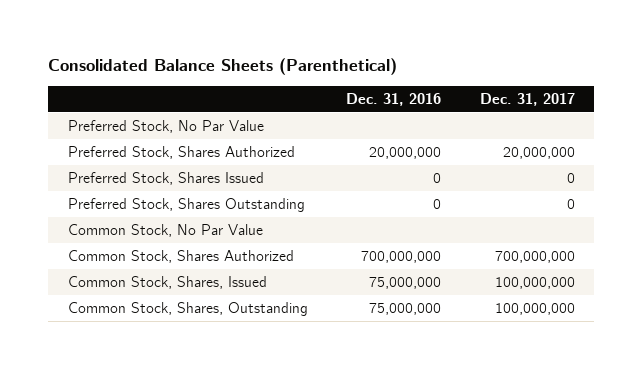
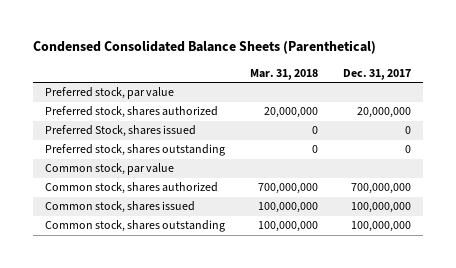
- Consolidated Balance Sheets (Parenthetical)
+ Condensed Consolidated Balance Sheets (Parenthetical)
- | Dec. 31, 2016 | Dec. 31, 2017
+ | Mar. 31, 2018 | Dec. 31, 2017
- Preferred Stock, No Par Value
- Preferred Stock, Shares Authorized | 20,000,000 | 20,000,000
- Preferred Stock, Shares Issued | 0 | 0
- Preferred Stock, Shares Outstanding | 0 | 0
- Common Stock, No Par Value
- Common Stock, Shares Authorized | 700,000,000 | 700,000,000
- Common Stock, Shares, Issued | 75,000,000 | 100,000,000
- Common Stock, Shares, Outstanding | 75,000,000 | 100,000,000
+ Preferred stock, par value
+ Preferred stock, shares authorized | 20,000,000 | 20,000,000
+ Preferred Stock, shares issued | 0 | 0
+ Preferred stock, shares outstanding | 0 | 0
+ Common stock, par value
+ Common stock, shares authorized | 700,000,000 | 700,000,000
+ Common stock, shares issued | 100,000,000 | 100,000,000
+ Common stock, shares outstanding | 100,000,000 | 100,000,000

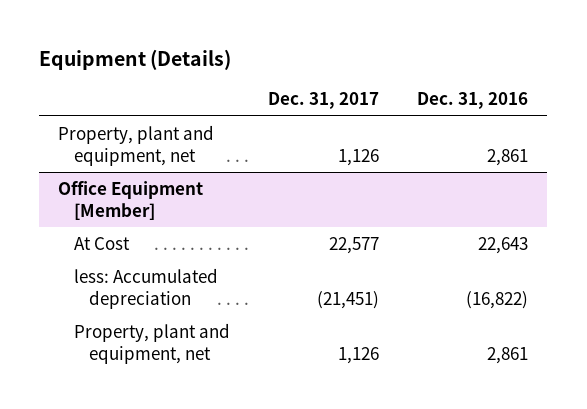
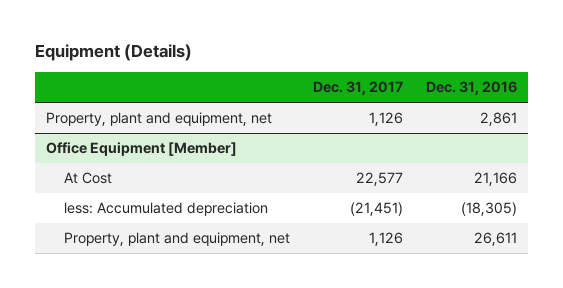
@ Office Equipment [Member]
- At Cost | 22,577 | 22,643
- less: Accumulated depreciation | (21,451) | (16,822)
- Property, plant and equipment, net | 1,126 | 2,861
+ At Cost | 22,577 | 21,166
+ less: Accumulated depreciation | (21,451) | (18,305)
+ Property, plant and equipment, net | 1,126 | 26,611

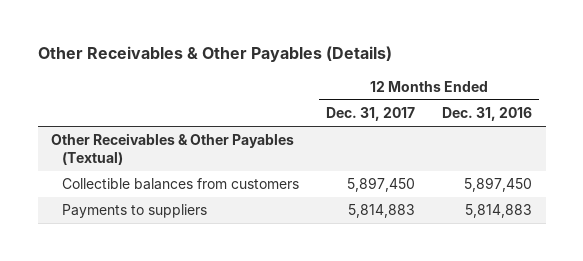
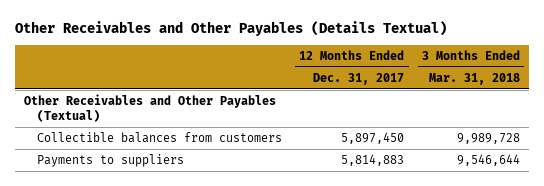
- Other Receivables & Other Payables (Details)
+ Other Receivables and Other Payables (Details Textual)
- | 12 Months Ended Dec. 31, 2017 | 12 Months Ended Dec. 31, 2016
+ | 12 Months Ended Dec. 31, 2017 | 3 Months Ended Mar. 31, 2018
- Other Receivables & Other Payables (Textual)
+ Other Receivables and Other Payables (Textual)

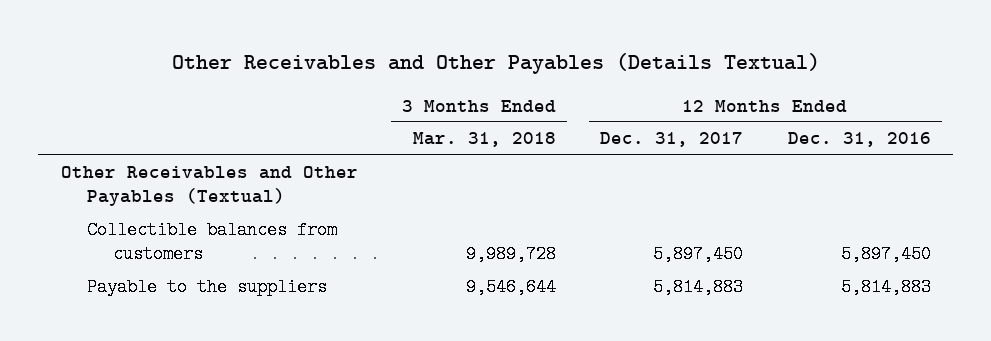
- | 12 Months Ended Dec. 31, 2017 | 3 Months Ended Mar. 31, 2018
+ | 3 Months Ended Mar. 31, 2018 | 12 Months Ended Dec. 31, 2017 | 12 Months Ended Dec. 31, 2016
- Payments to suppliers | 5,814,883 | 9,546,644
+ Payable to the suppliers | 9,546,644 | 5,814,883 | 5,814,883

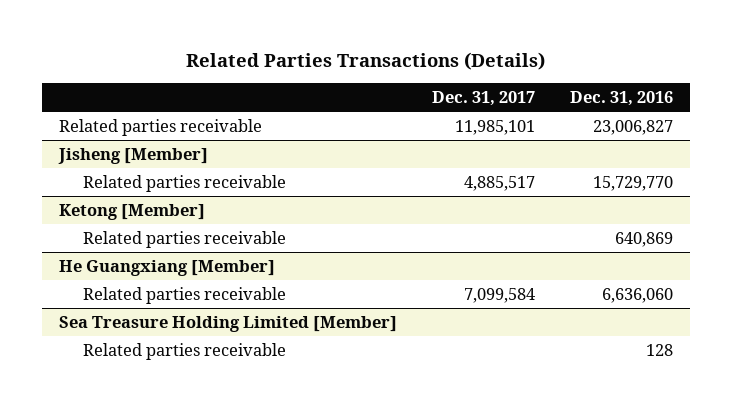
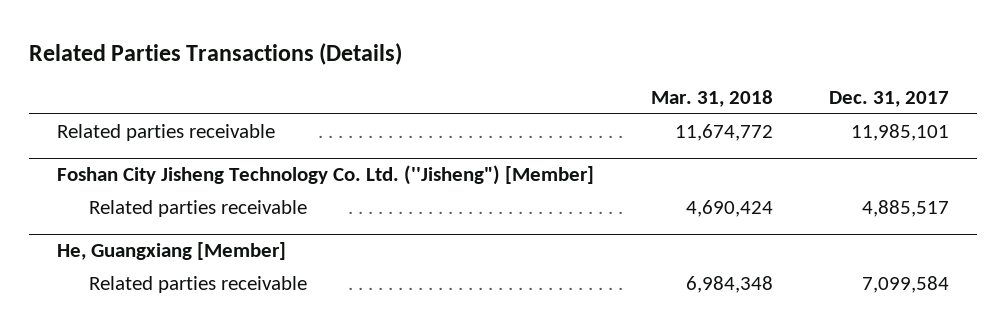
- | Dec. 31, 2017 | Dec. 31, 2016
+ | Mar. 31, 2018 | Dec. 31, 2017
- Jisheng [Member]
+ Foshan City Jisheng Technology Co. Ltd. (''Jisheng") [Member]
- Ketong [Member]
- Related parties receivable | | 640,869
- He Guangxiang [Member]
+ He, Guangxiang [Member]
- Sea Treasure Holding Limited [Member]
- Related parties receivable | | 128

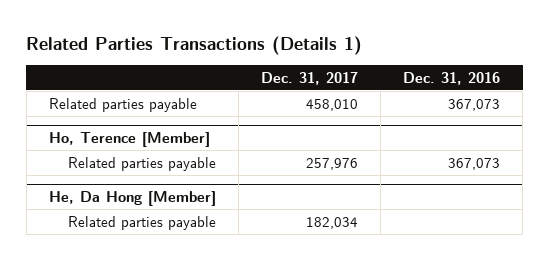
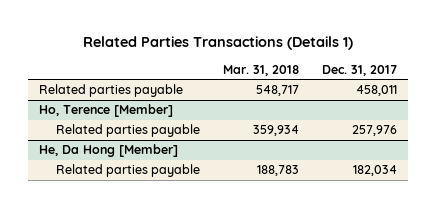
- | Dec. 31, 2017 | Dec. 31, 2016
+ | Mar. 31, 2018 | Dec. 31, 2017
- Related parties payable | 458,010 | 367,073
+ Related parties payable | 548,717 | 458,011

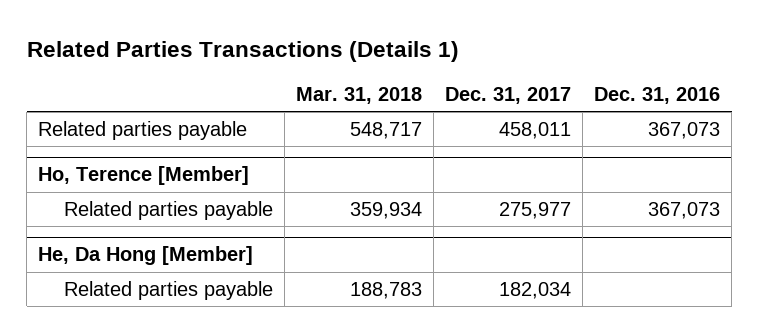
- | Mar. 31, 2018 | Dec. 31, 2017
+ | Mar. 31, 2018 | Dec. 31, 2017 | Dec. 31, 2016
@ Ho, Terence [Member]
- Related parties payable | 359,934 | 257,976
+ Related parties payable | 359,934 | 275,977 | 367,073

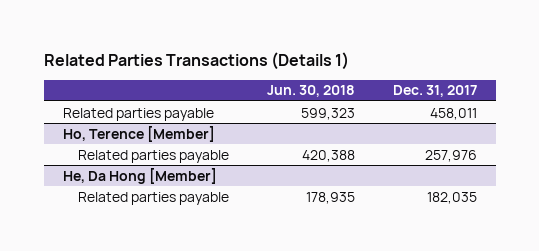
- | Mar. 31, 2018 | Dec. 31, 2017 | Dec. 31, 2016
+ | Jun. 30, 2018 | Dec. 31, 2017
@ Ho, Terence [Member]
- Related parties payable | 359,934 | 275,977 | 367,073
+ Related parties payable | 420,388 | 257,976
@ He, Da Hong [Member]
- Related parties payable | 188,783 | 182,034 |
+ Related parties payable | 178,935 | 182,035

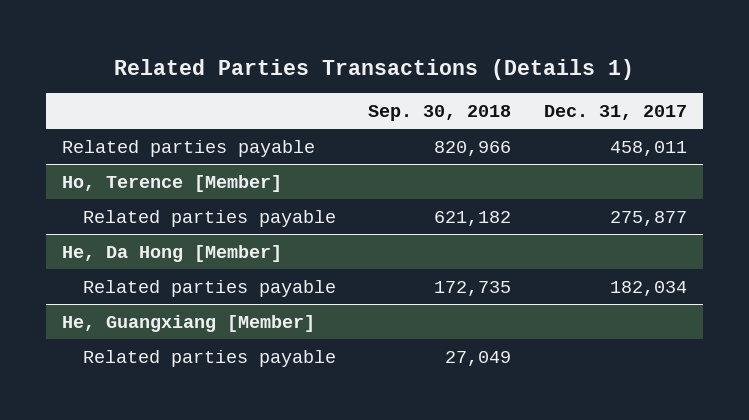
- | Jun. 30, 2018 | Dec. 31, 2017
+ | Sep. 30, 2018 | Dec. 31, 2017
@ Ho, Terence [Member]
- Related parties payable | 420,388 | 257,976
+ Related parties payable | 621,182 | 275,877
@ He, Da Hong [Member]
- Related parties payable | 178,935 | 182,035
+ Related parties payable | 172,735 | 182,034
+ He, Guangxiang [Member]
+ Related parties payable | 27,049 |

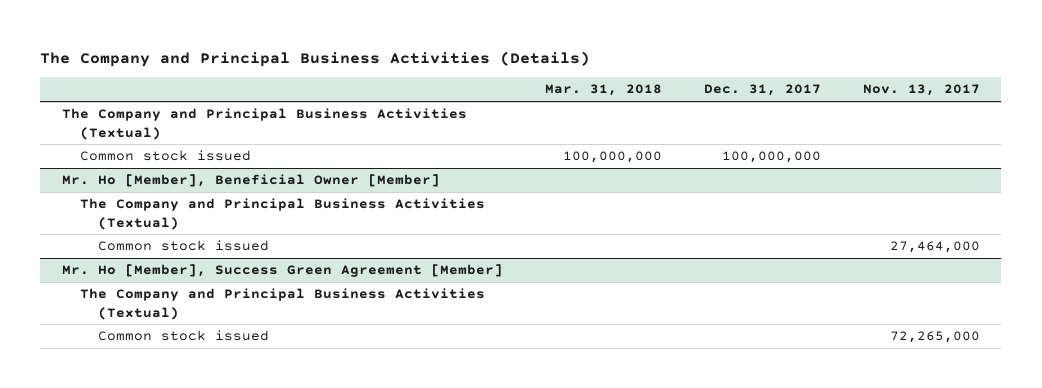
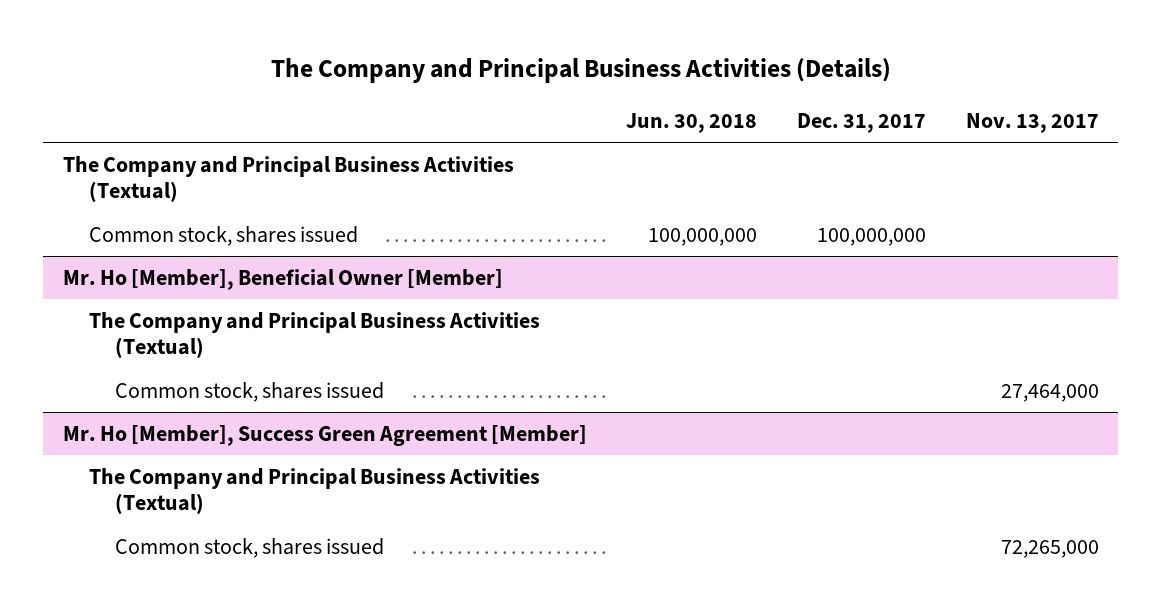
- | Mar. 31, 2018 | Dec. 31, 2017 | Nov. 13, 2017
+ | Jun. 30, 2018 | Dec. 31, 2017 | Nov. 13, 2017
- Common stock issued | 100,000,000 | 100,000,000 |
+ Common stock, shares issued | 100,000,000 | 100,000,000 |
@ Mr. Ho [Member], Beneficial Owner [Member]
- Common stock issued | | | 27,464,000
+ Common stock, shares issued | | | 27,464,000
@ Mr. Ho [Member], Success Green Agreement [Member]
- Common stock issued | | | 72,265,000
+ Common stock, shares issued | | | 72,265,000

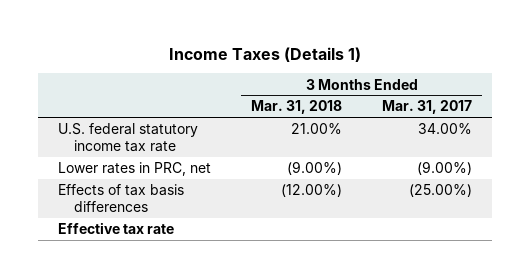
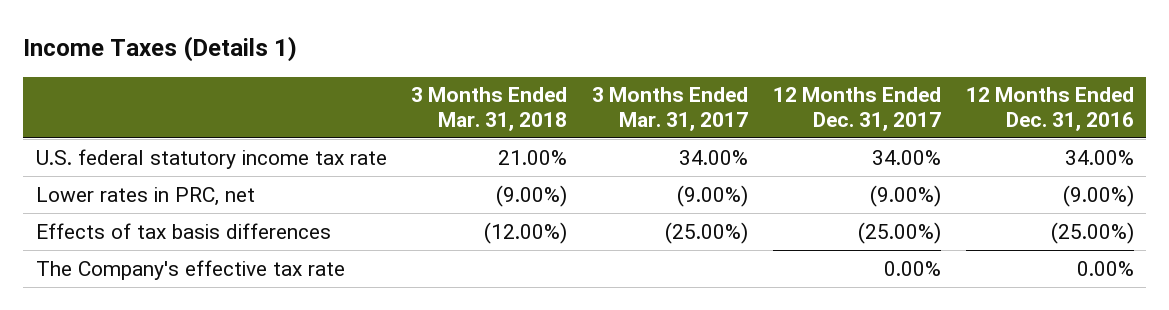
- | 3 Months Ended Mar. 31, 2018 | 3 Months Ended Mar. 31, 2017
+ | 3 Months Ended Mar. 31, 2018 | 3 Months Ended Mar. 31, 2017 | 12 Months Ended Dec. 31, 2017 | 12 Months Ended Dec. 31, 2016
- Effective tax rate
+ The Company's effective tax rate | | | 0.00% | 0.00%

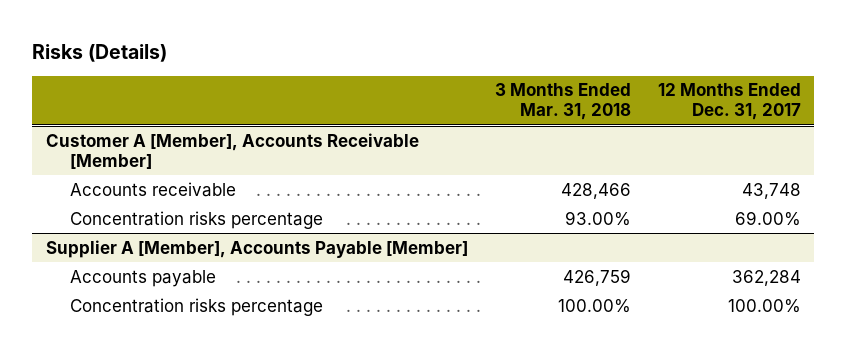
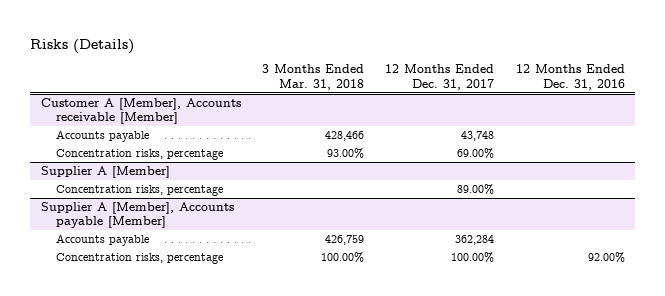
- | 3 Months Ended Mar. 31, 2018 | 12 Months Ended Dec. 31, 2017
+ | 3 Months Ended Mar. 31, 2018 | 12 Months Ended Dec. 31, 2017 | 12 Months Ended Dec. 31, 2016
- Customer A [Member], Accounts Receivable [Member]
- Accounts receivable | 428,466 | 43,748
- Concentration risks percentage | 93.00% | 69.00%
- Supplier A [Member], Accounts Payable [Member]
+ Customer A [Member], Accounts receivable [Member]
+ Accounts payable | 428,466 | 43,748 |
+ Concentration risks, percentage | 93.00% | 69.00% |
+ Supplier A [Member]
+ Concentration risks, percentage | | 89.00% |
+ Supplier A [Member], Accounts payable [Member]
- Concentration risks percentage | 100.00% | 100.00%
+ Concentration risks, percentage | 100.00% | 100.00% | 92.00%

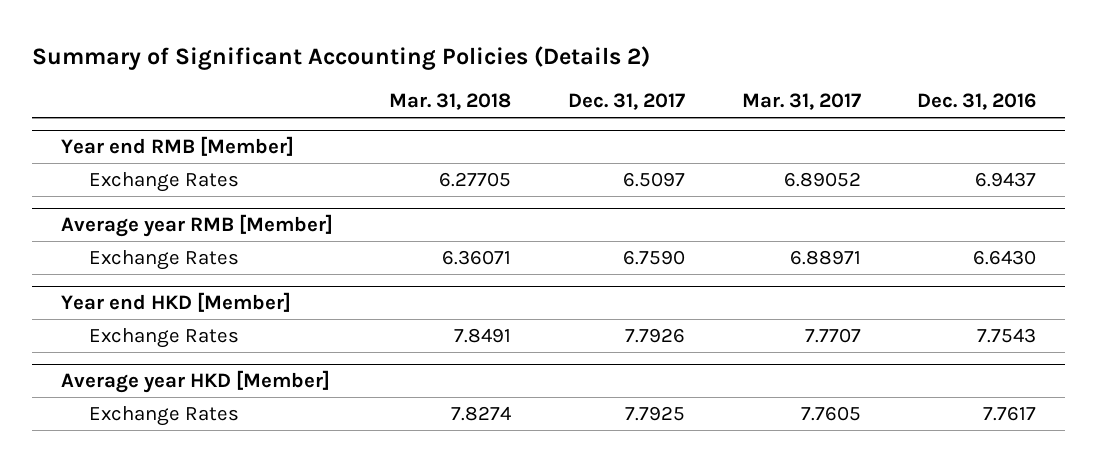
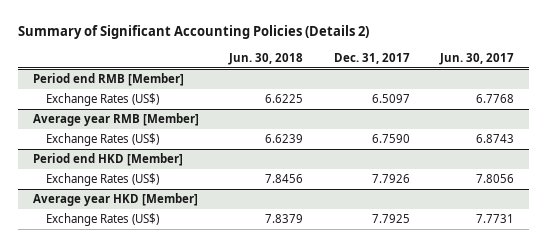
- | Mar. 31, 2018 | Dec. 31, 2017 | Mar. 31, 2017 | Dec. 31, 2016
+ | Jun. 30, 2018 | Dec. 31, 2017 | Jun. 30, 2017
- Year end RMB [Member]
- Exchange Rates | 6.27705 | 6.5097 | 6.89052 | 6.9437
+ Period end RMB [Member]
+ Exchange Rates (US$) | 6.6225 | 6.5097 | 6.7768
@ Average year RMB [Member]
- Exchange Rates | 6.36071 | 6.7590 | 6.88971 | 6.6430
- Year end HKD [Member]
- Exchange Rates | 7.8491 | 7.7926 | 7.7707 | 7.7543
@ Average year RMB [Member]
+ Exchange Rates (US$) | 6.6239 | 6.7590 | 6.8743
+ Period end HKD [Member]
+ Exchange Rates (US$) | 7.8456 | 7.7926 | 7.8056
@ Average year HKD [Member]
- Exchange Rates | 7.8274 | 7.7925 | 7.7605 | 7.7617
+ Exchange Rates (US$) | 7.8379 | 7.7925 | 7.7731

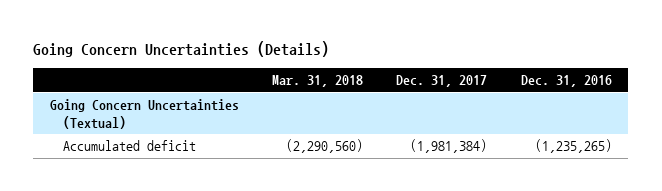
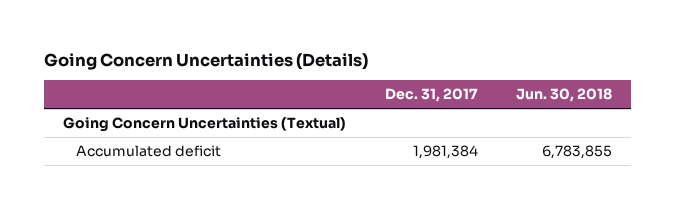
- | Mar. 31, 2018 | Dec. 31, 2017 | Dec. 31, 2016
+ | Dec. 31, 2017 | Jun. 30, 2018
- Accumulated deficit | (2,290,560) | (1,981,384) | (1,235,265)
+ Accumulated deficit | 1,981,384 | 6,783,855

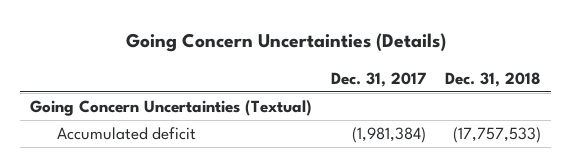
- | Dec. 31, 2017 | Jun. 30, 2018
+ | Dec. 31, 2017 | Dec. 31, 2018
- Accumulated deficit | 1,981,384 | 6,783,855
+ Accumulated deficit | (1,981,384) | (17,757,533)

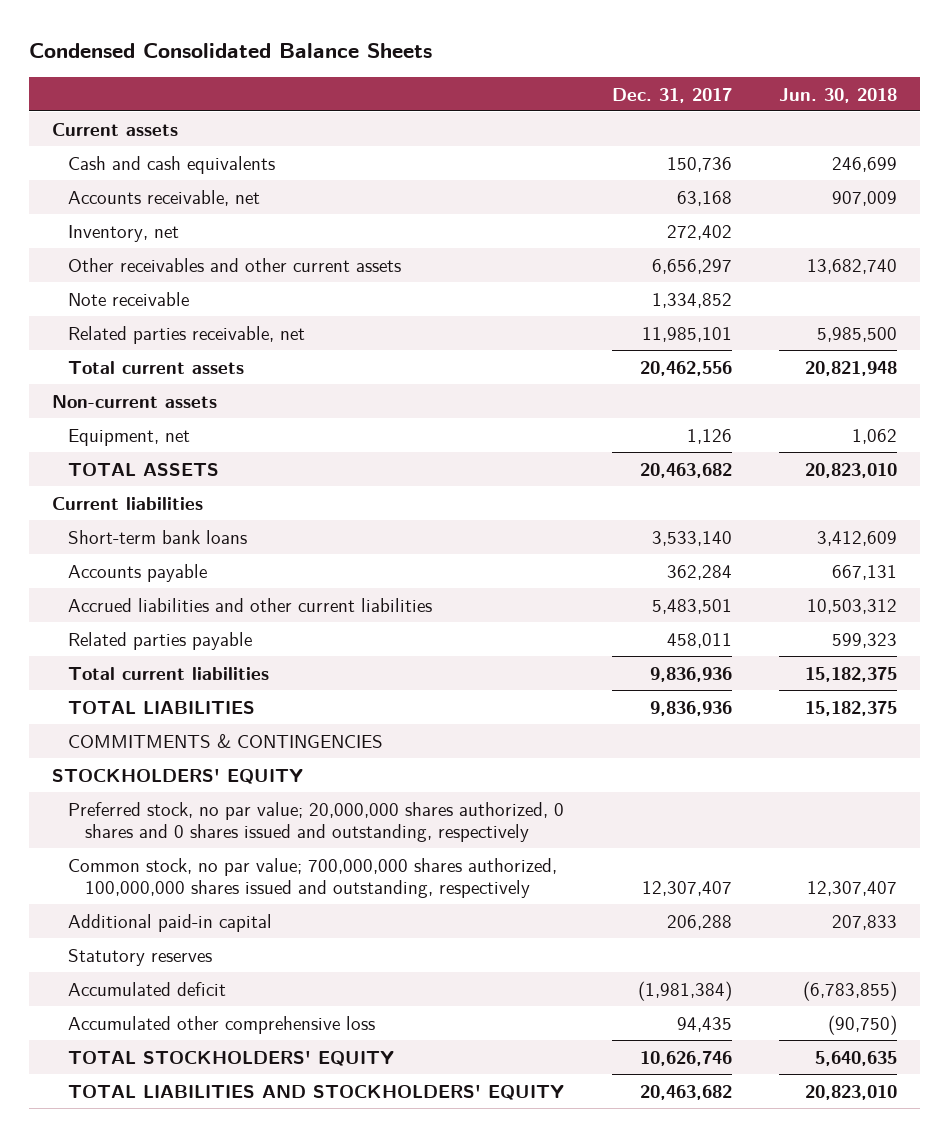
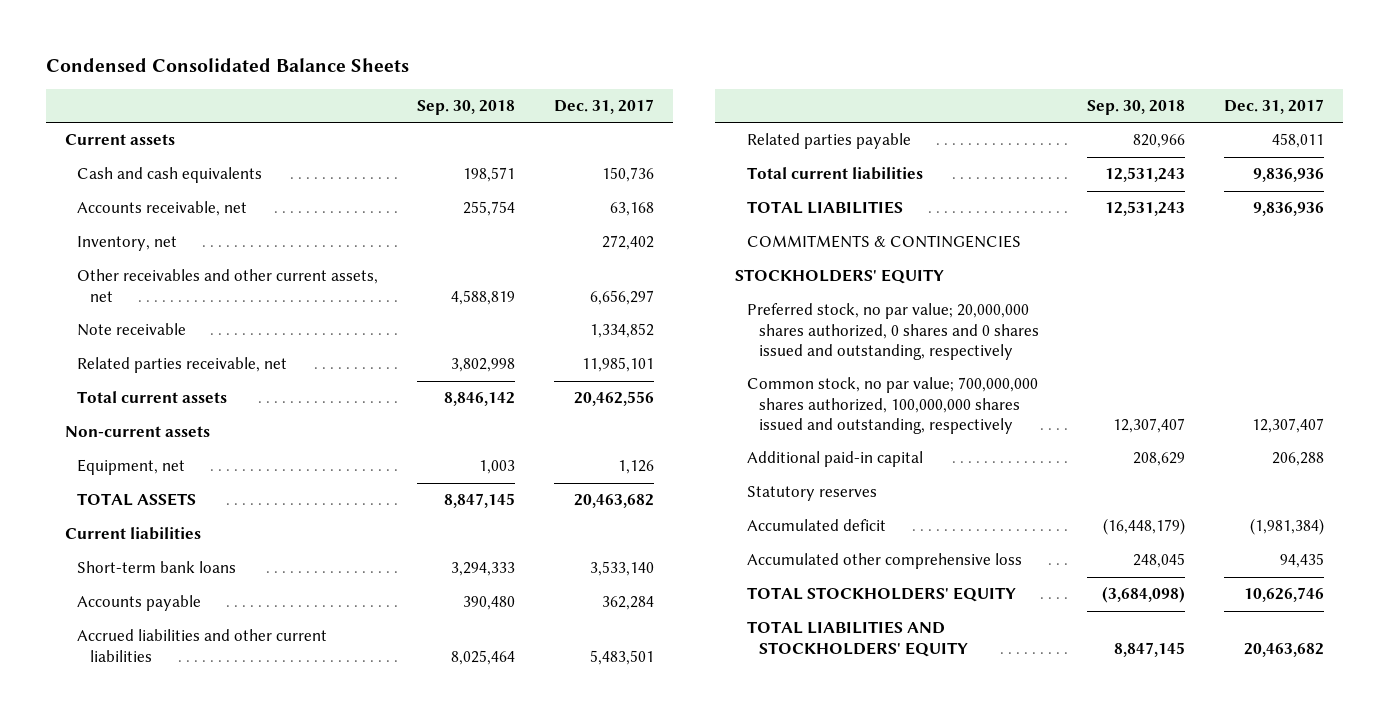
- | Dec. 31, 2017 | Jun. 30, 2018
+ | Sep. 30, 2018 | Dec. 31, 2017
- Other receivables and other current assets | 6,656,297 | 13,682,740
+ Other receivables and other current assets, net | 4,588,819 | 6,656,297

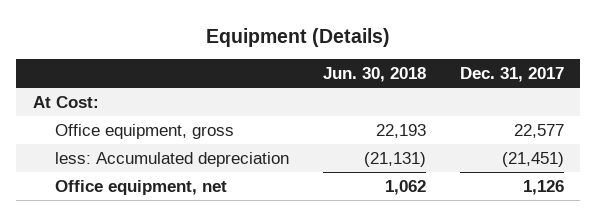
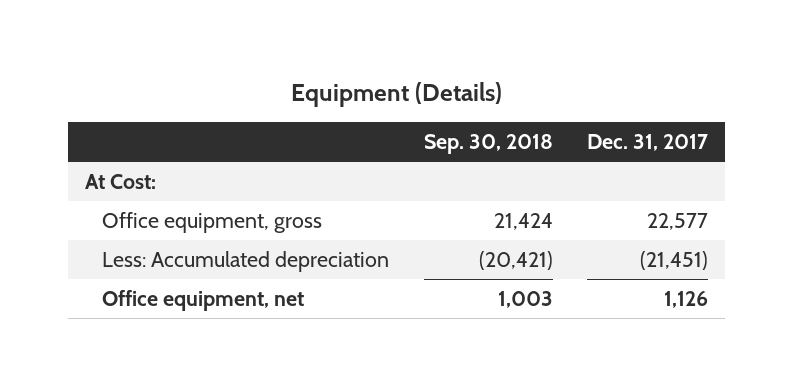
- | Jun. 30, 2018 | Dec. 31, 2017
+ | Sep. 30, 2018 | Dec. 31, 2017
- less: Accumulated depreciation | (21,131) | (21,451)
+ Less: Accumulated depreciation | (20,421) | (21,451)

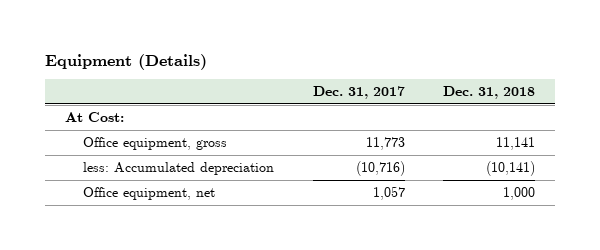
- | Sep. 30, 2018 | Dec. 31, 2017
+ | Dec. 31, 2017 | Dec. 31, 2018
- Office equipment, gross | 21,424 | 22,577
- Less: Accumulated depreciation | (20,421) | (21,451)
- Office equipment, net | 1,003 | 1,126
+ Office equipment, gross | 11,773 | 11,141
+ less: Accumulated depreciation | (10,716) | (10,141)
+ Office equipment, net | 1,057 | 1,000

